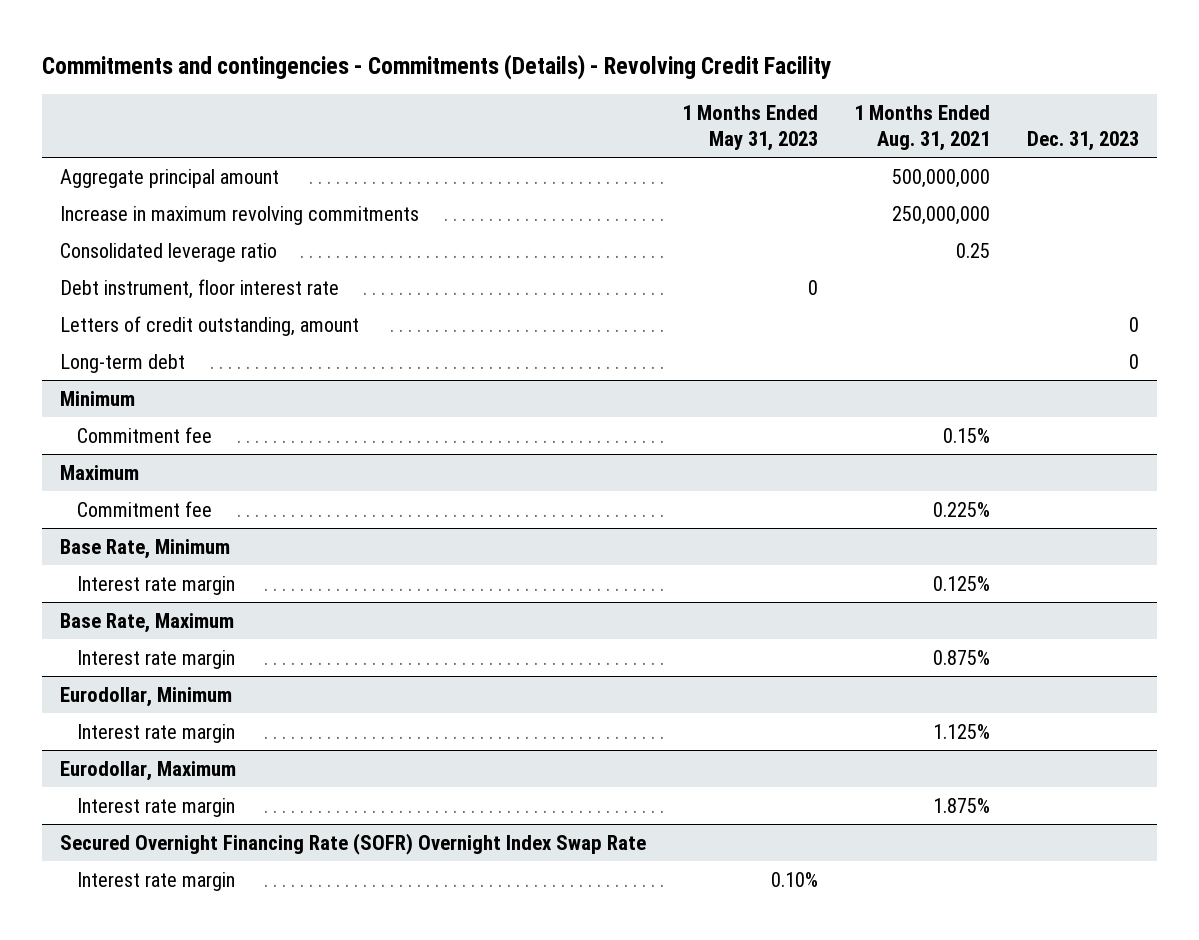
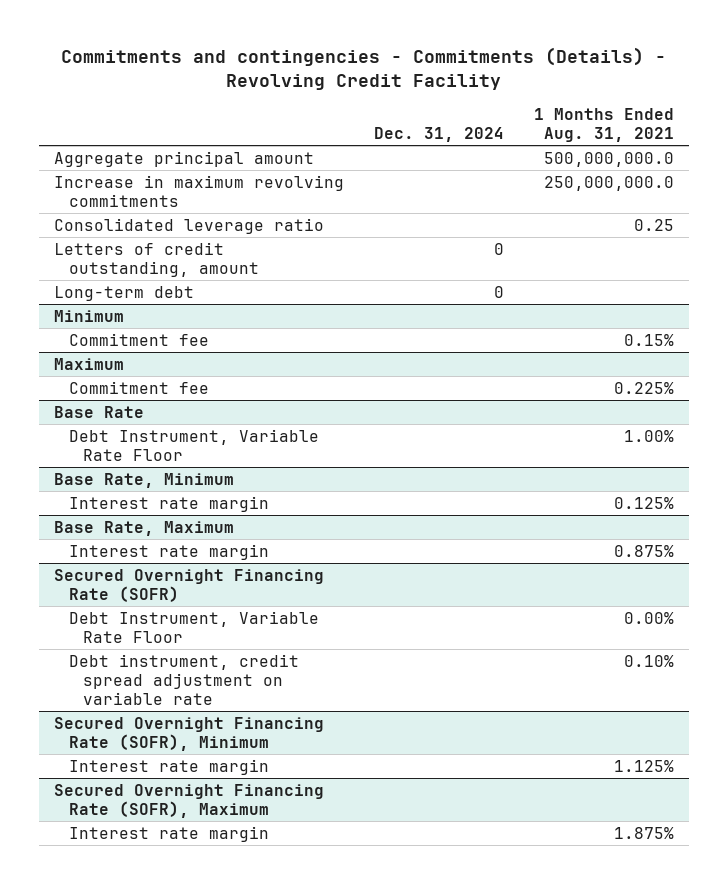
- | 1 Months Ended May 31, 2023 | 1 Months Ended Aug. 31, 2021 | Dec. 31, 2023
+ | Dec. 31, 2024 | 1 Months Ended Aug. 31, 2021
- Aggregate principal amount | | 500,000,000 |
- Increase in maximum revolving commitments | | 250,000,000 |
+ Aggregate principal amount | | 500,000,000.0
+ Increase in maximum revolving commitments | | 250,000,000.0
- Debt instrument, floor interest rate | 0 | |
+ Base Rate
+ Debt Instrument, Variable Rate Floor | | 1.00%
- Eurodollar, Minimum
+ Secured Overnight Financing Rate (SOFR)
+ Debt Instrument, Variable Rate Floor | | 0.00%
+ Debt instrument, credit spread adjustment on variable rate | | 0.10%
+ Secured Overnight Financing Rate (SOFR), Minimum
- Eurodollar, Maximum
+ Secured Overnight Financing Rate (SOFR), Maximum
- Secured Overnight Financing Rate (SOFR) Overnight Index Swap Rate
- Interest rate margin | 0.10% | |

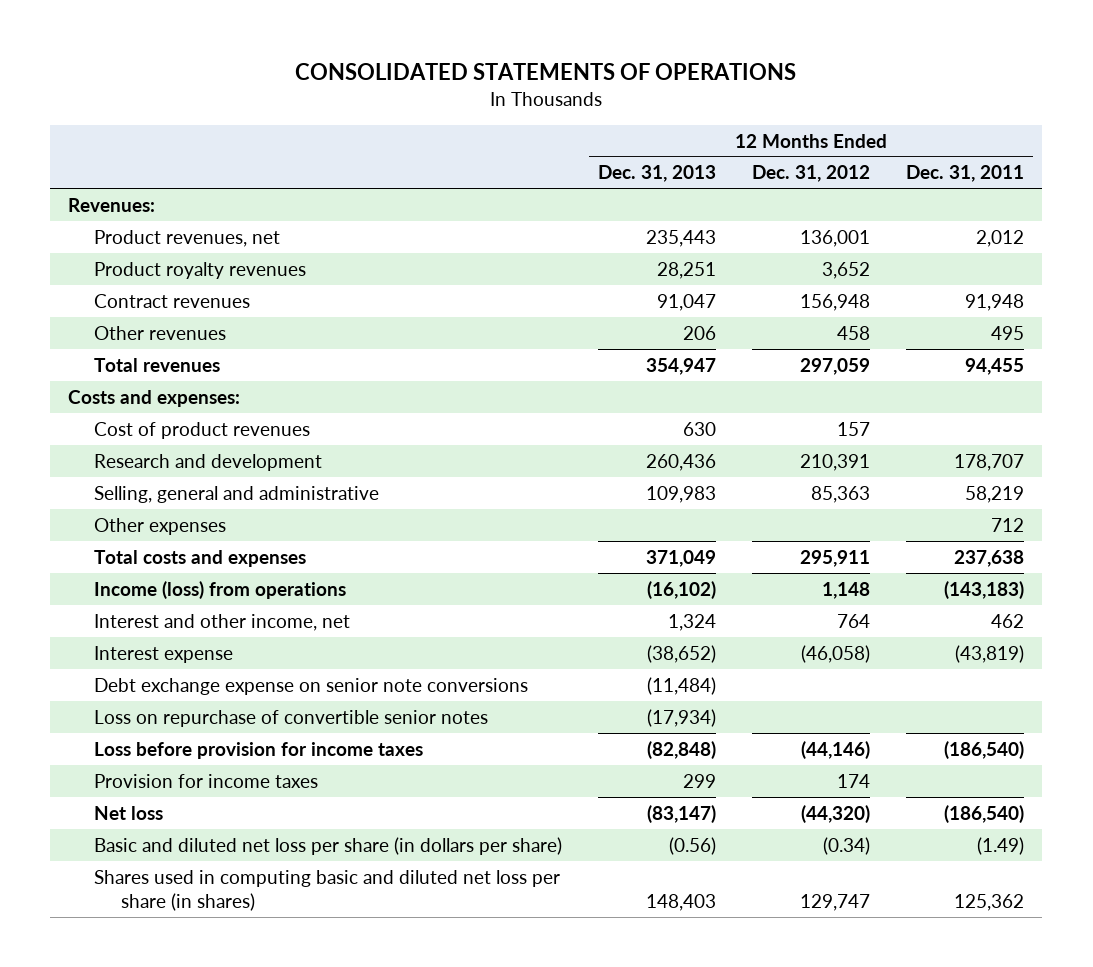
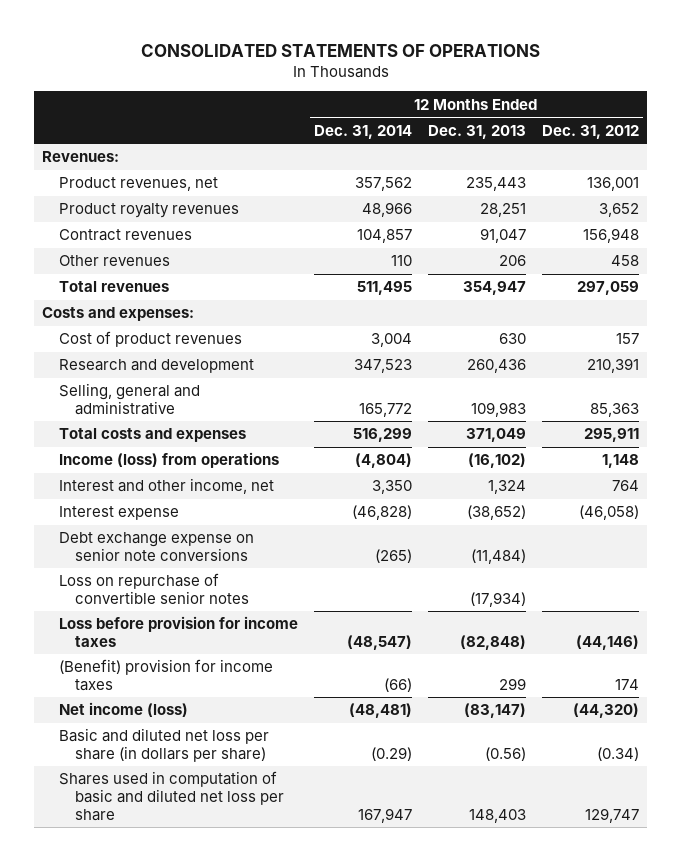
- | 12 Months Ended Dec. 31, 2013 | 12 Months Ended Dec. 31, 2012 | 12 Months Ended Dec. 31, 2011
+ | 12 Months Ended Dec. 31, 2014 | 12 Months Ended Dec. 31, 2013 | 12 Months Ended Dec. 31, 2012
- Other expenses | | | 712
- Provision for income taxes | 299 | 174 |
- Net loss | (83,147) | (44,320) | (186,540)
+ (Benefit) provision for income taxes | (66) | 299 | 174
+ Net income (loss) | (48,481) | (83,147) | (44,320)
- Shares used in computing basic and diluted net loss per share (in shares) | 148,403 | 129,747 | 125,362
+ Shares used in computation of basic and diluted net loss per share | 167,947 | 148,403 | 129,747

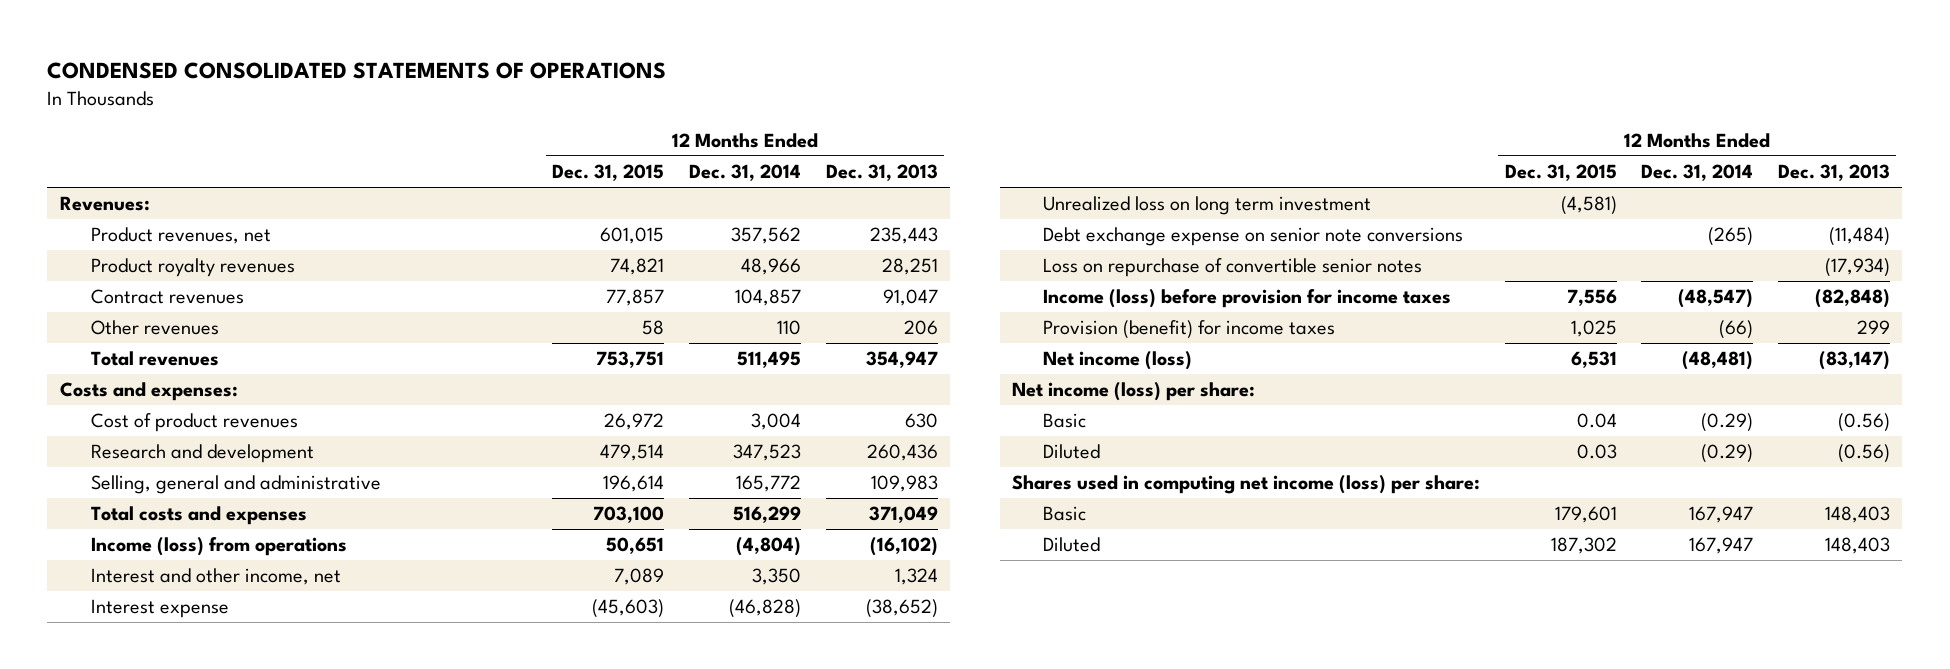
- CONSOLIDATED STATEMENTS OF OPERATIONS
+ CONDENSED CONSOLIDATED STATEMENTS OF OPERATIONS
- | 12 Months Ended Dec. 31, 2014 | 12 Months Ended Dec. 31, 2013 | 12 Months Ended Dec. 31, 2012
+ | 12 Months Ended Dec. 31, 2015 | 12 Months Ended Dec. 31, 2014 | 12 Months Ended Dec. 31, 2013
+ Unrealized loss on long term investment | (4,581) | |
- Loss before provision for income taxes | (48,547) | (82,848) | (44,146)
- (Benefit) provision for income taxes | (66) | 299 | 174
+ Income (loss) before provision for income taxes | 7,556 | (48,547) | (82,848)
+ Provision (benefit) for income taxes | 1,025 | (66) | 299
- Basic and diluted net loss per share (in dollars per share) | (0.29) | (0.56) | (0.34)
- Shares used in computation of basic and diluted net loss per share | 167,947 | 148,403 | 129,747
+ Net income (loss) per share:
+ Basic | 0.04 | (0.29) | (0.56)
+ Diluted | 0.03 | (0.29) | (0.56)
+ Shares used in computing net income (loss) per share:
+ Basic | 179,601 | 167,947 | 148,403
+ Diluted | 187,302 | 167,947 | 148,403

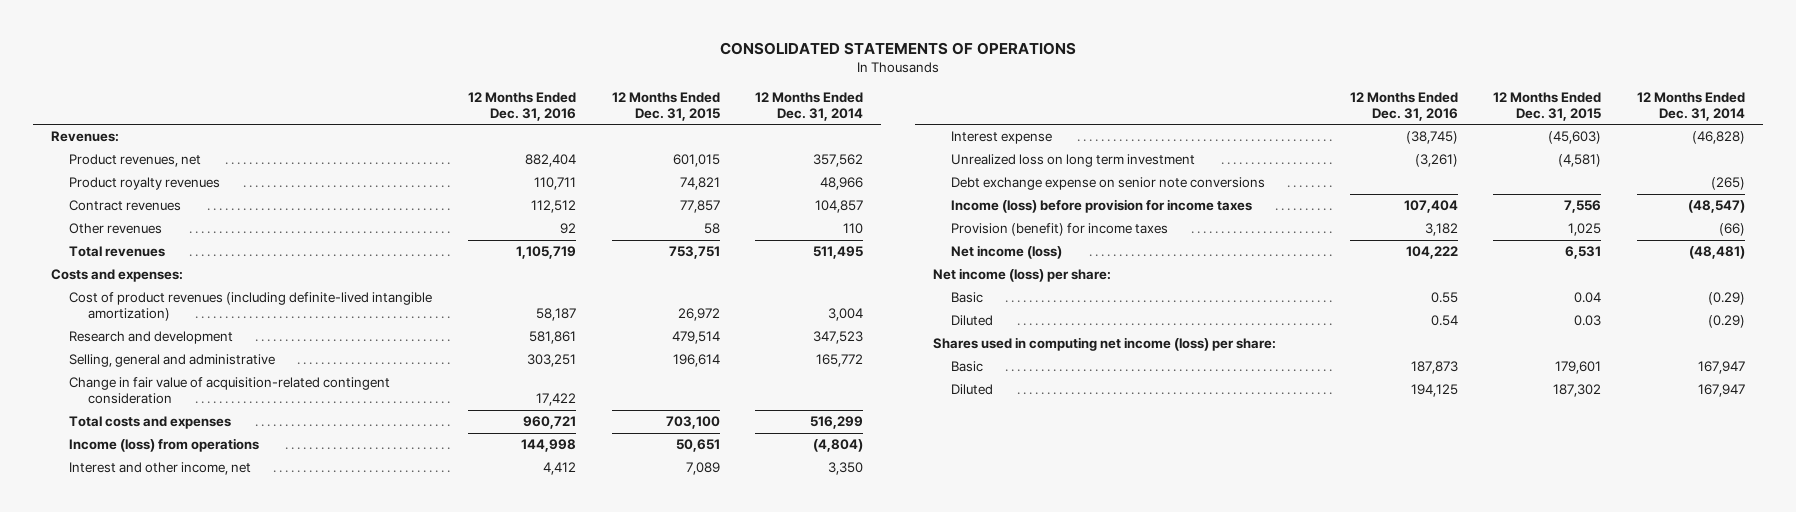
- CONDENSED CONSOLIDATED STATEMENTS OF OPERATIONS
+ CONSOLIDATED STATEMENTS OF OPERATIONS
- | 12 Months Ended Dec. 31, 2015 | 12 Months Ended Dec. 31, 2014 | 12 Months Ended Dec. 31, 2013
+ | 12 Months Ended Dec. 31, 2016 | 12 Months Ended Dec. 31, 2015 | 12 Months Ended Dec. 31, 2014
- Cost of product revenues | 26,972 | 3,004 | 630
+ Cost of product revenues (including definite-lived intangible amortization) | 58,187 | 26,972 | 3,004
+ Change in fair value of acquisition-related contingent consideration | 17,422 | |
- Loss on repurchase of convertible senior notes | | | (17,934)

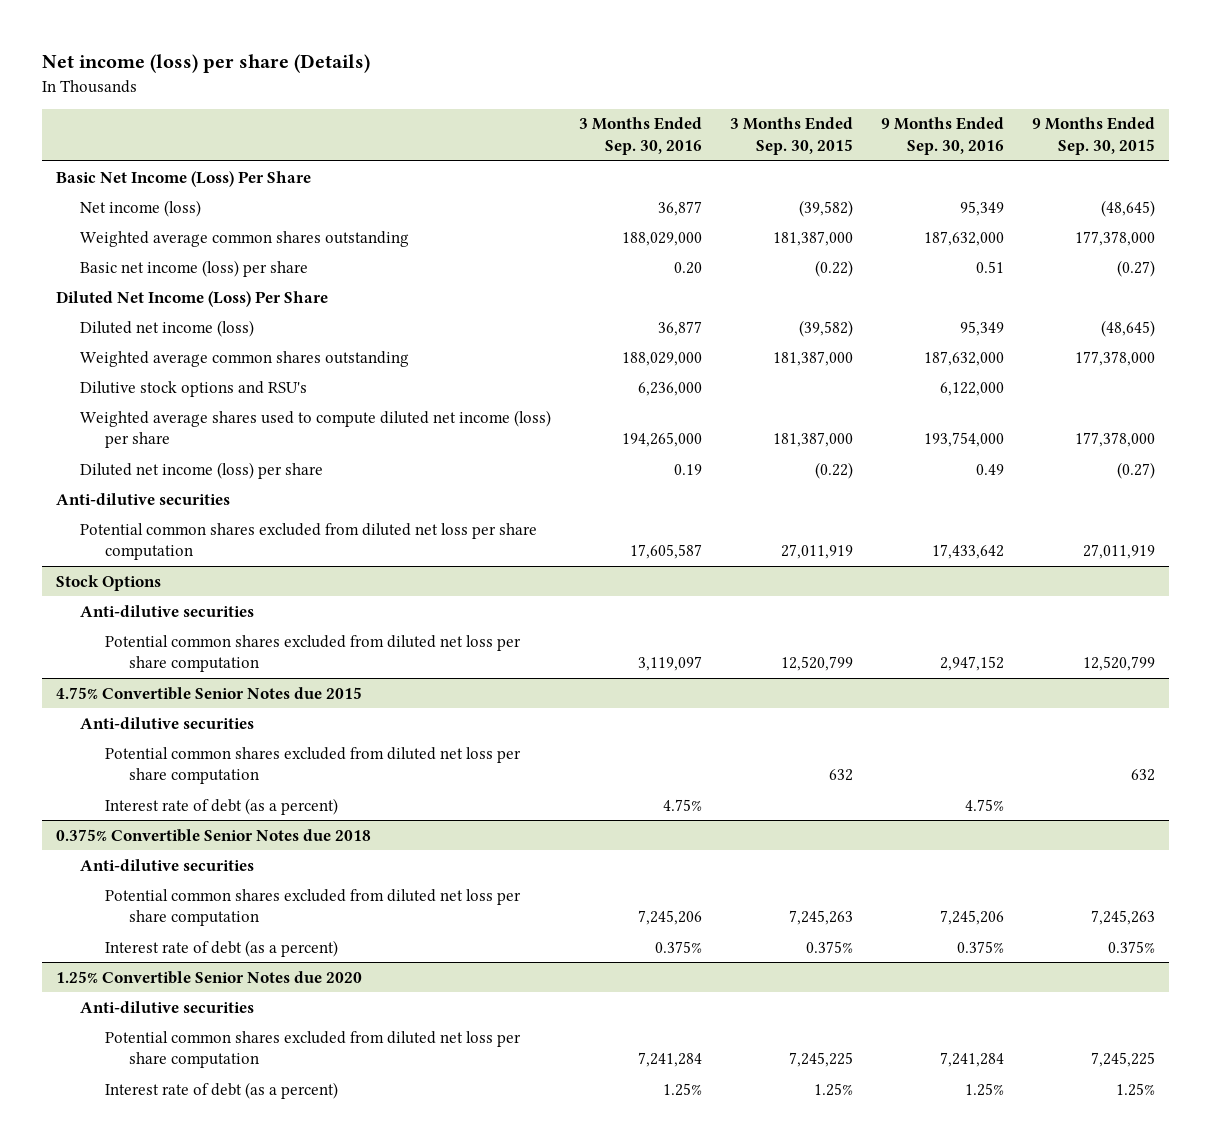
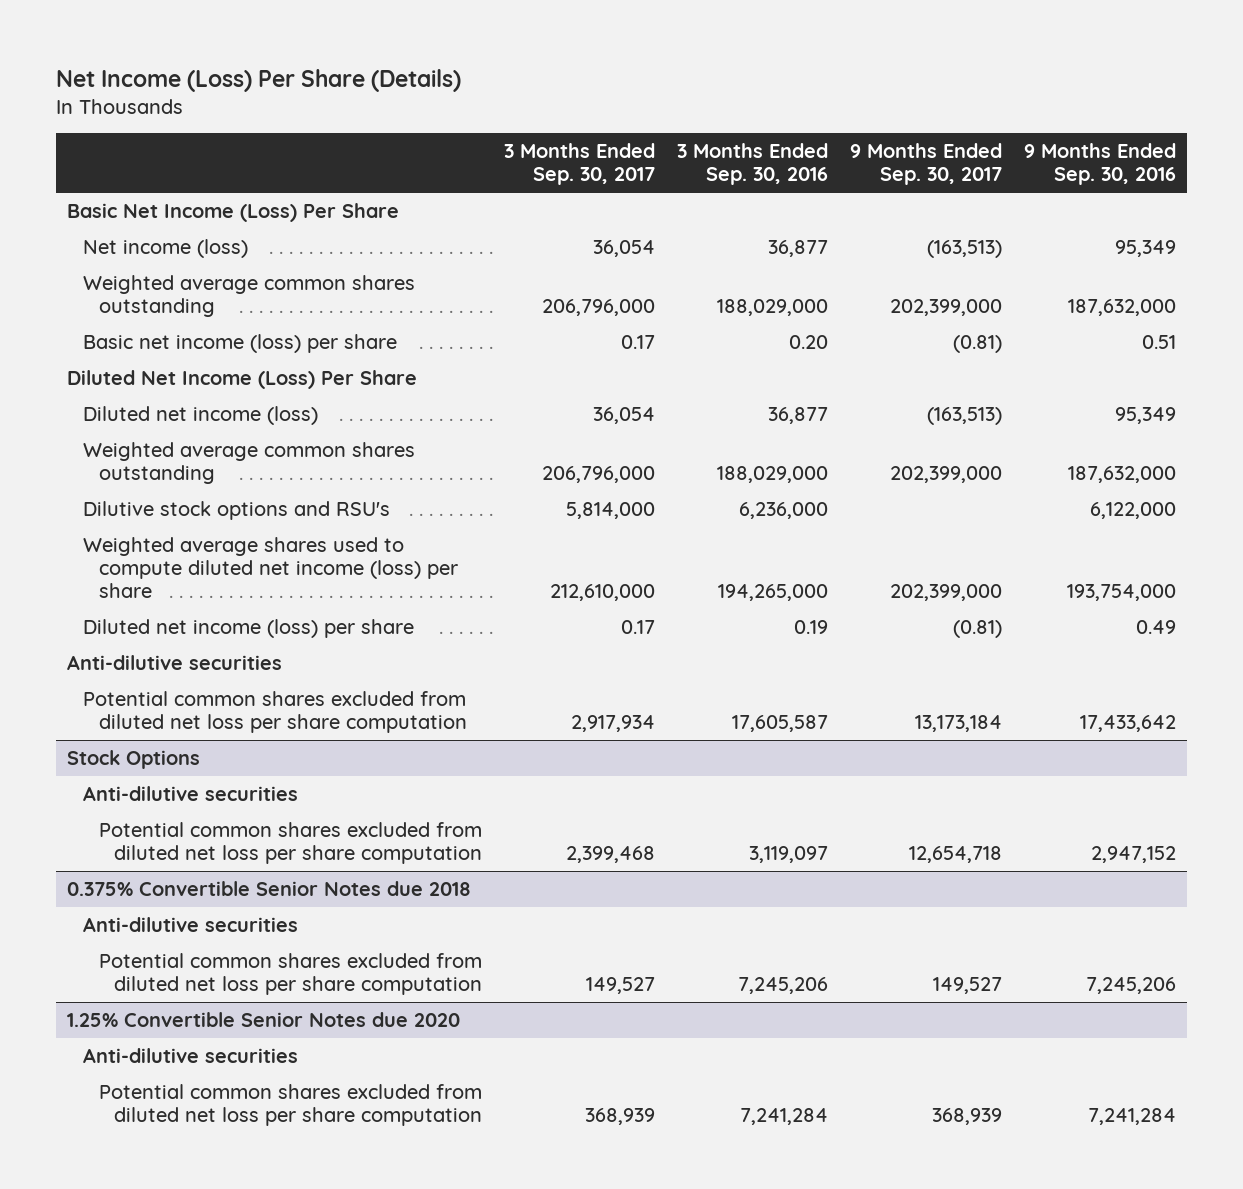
- Net income (loss) per share (Details)
+ Net Income (Loss) Per Share (Details)
- | 3 Months Ended Sep. 30, 2016 | 3 Months Ended Sep. 30, 2015 | 9 Months Ended Sep. 30, 2016 | 9 Months Ended Sep. 30, 2015
+ | 3 Months Ended Sep. 30, 2017 | 3 Months Ended Sep. 30, 2016 | 9 Months Ended Sep. 30, 2017 | 9 Months Ended Sep. 30, 2016
- 4.75% Convertible Senior Notes due 2015
- Anti-dilutive securities
- Potential common shares excluded from diluted net loss per share computation | | 632 | | 632
- Interest rate of debt (as a percent) | 4.75% | | 4.75% |
@ 0.375% Convertible Senior Notes due 2018
- Interest rate of debt (as a percent) | 0.375% | 0.375% | 0.375% | 0.375%
@ 1.25% Convertible Senior Notes due 2020
- Interest rate of debt (as a percent) | 1.25% | 1.25% | 1.25% | 1.25%

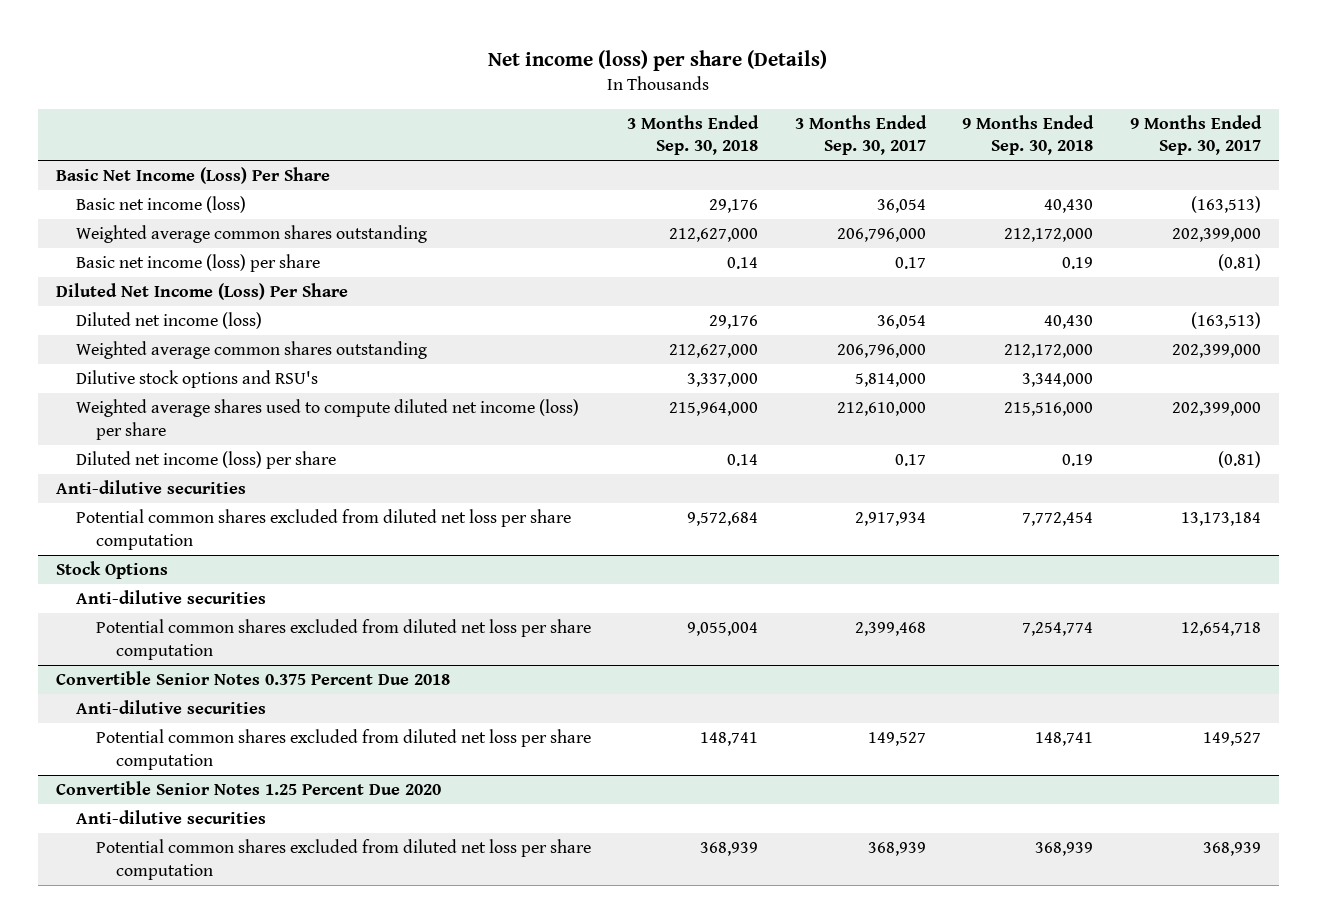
- Net Income (Loss) Per Share (Details)
+ Net income (loss) per share (Details)
- | 3 Months Ended Sep. 30, 2017 | 3 Months Ended Sep. 30, 2016 | 9 Months Ended Sep. 30, 2017 | 9 Months Ended Sep. 30, 2016
+ | 3 Months Ended Sep. 30, 2018 | 3 Months Ended Sep. 30, 2017 | 9 Months Ended Sep. 30, 2018 | 9 Months Ended Sep. 30, 2017
- Net income (loss) | 36,054 | 36,877 | (163,513) | 95,349
+ Basic net income (loss) | 29,176 | 36,054 | 40,430 | (163,513)
- 0.375% Convertible Senior Notes due 2018
+ Convertible Senior Notes 0.375 Percent Due 2018
- 1.25% Convertible Senior Notes due 2020
+ Convertible Senior Notes 1.25 Percent Due 2020

